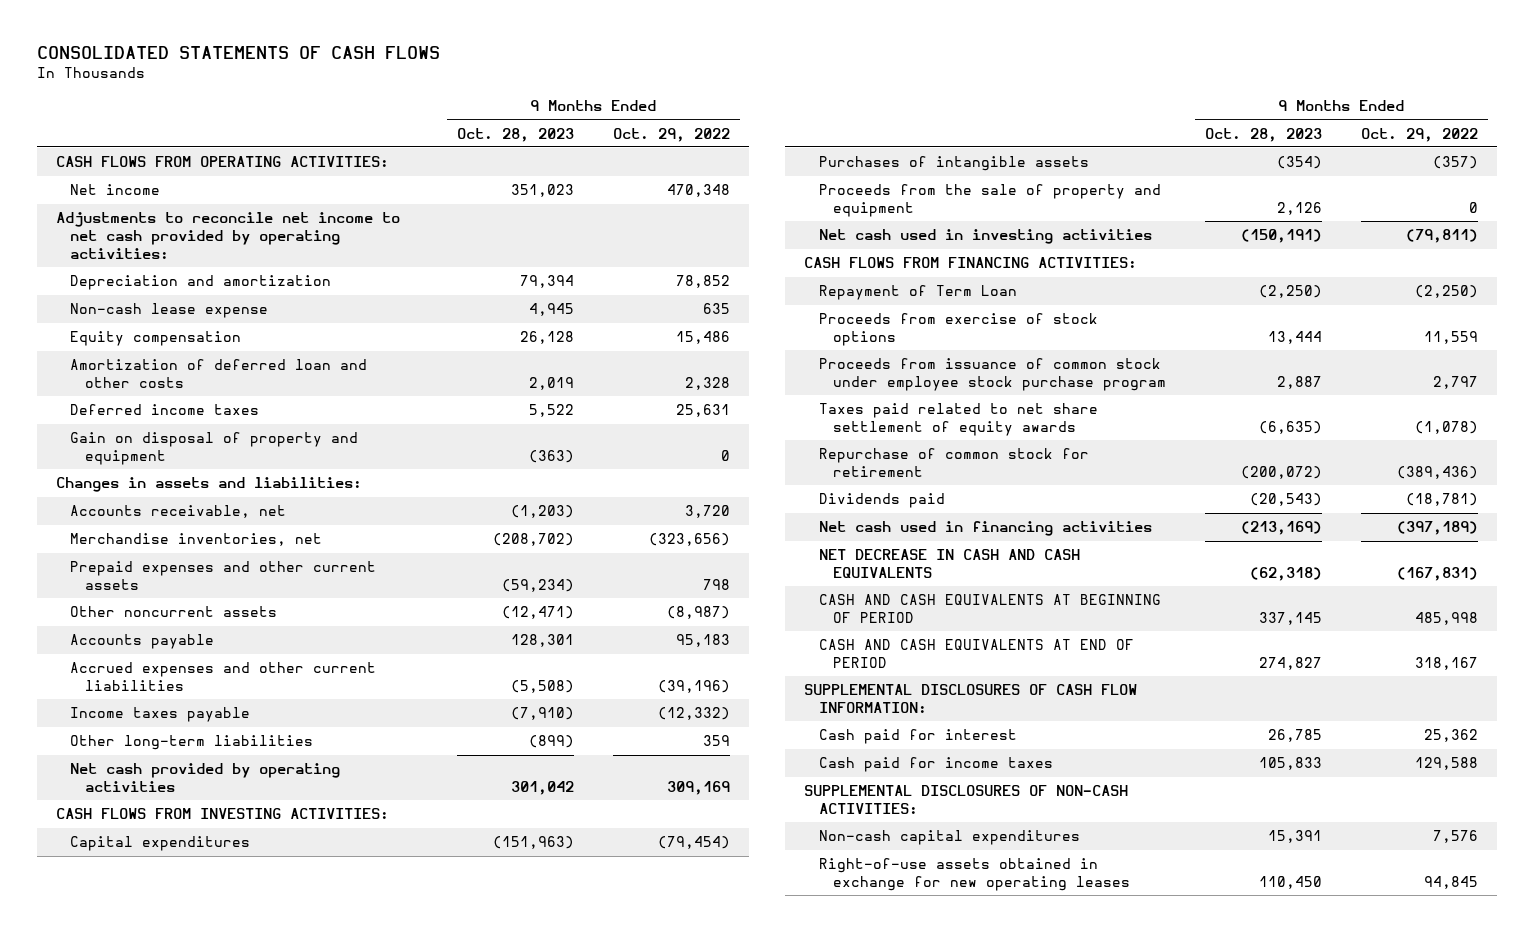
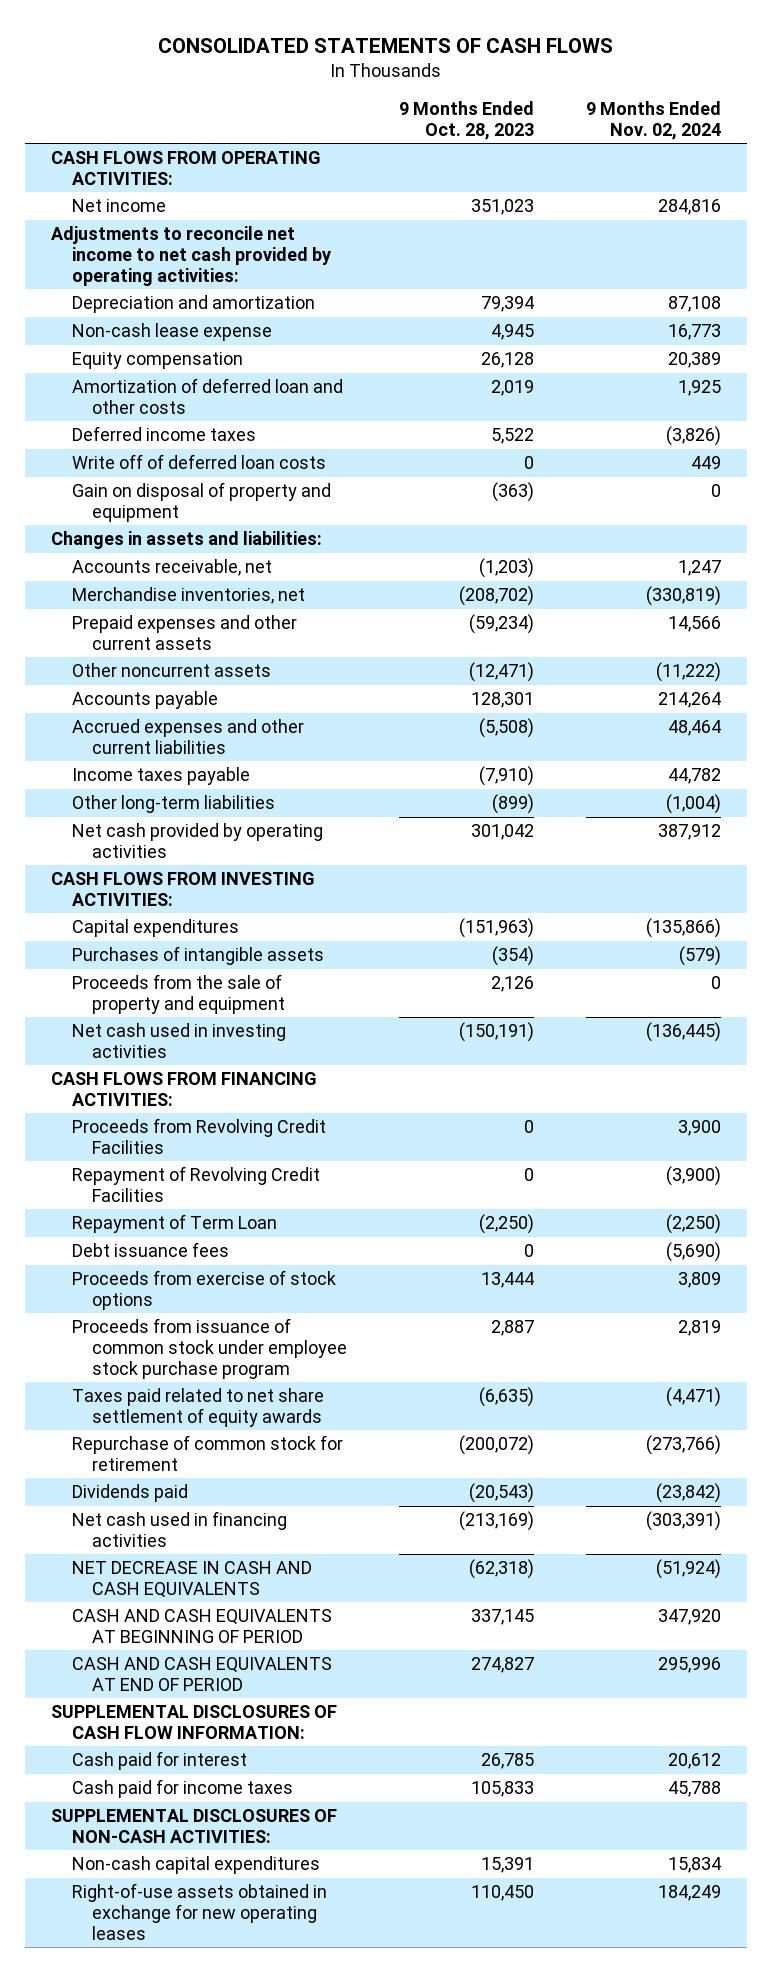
- | 9 Months Ended Oct. 28, 2023 | 9 Months Ended Oct. 29, 2022
+ | 9 Months Ended Oct. 28, 2023 | 9 Months Ended Nov. 02, 2024
+ Write off of deferred loan costs | 0 | 449
+ Proceeds from Revolving Credit Facilities | 0 | 3,900
+ Repayment of Revolving Credit Facilities | 0 | (3,900)
+ Debt issuance fees | 0 | (5,690)

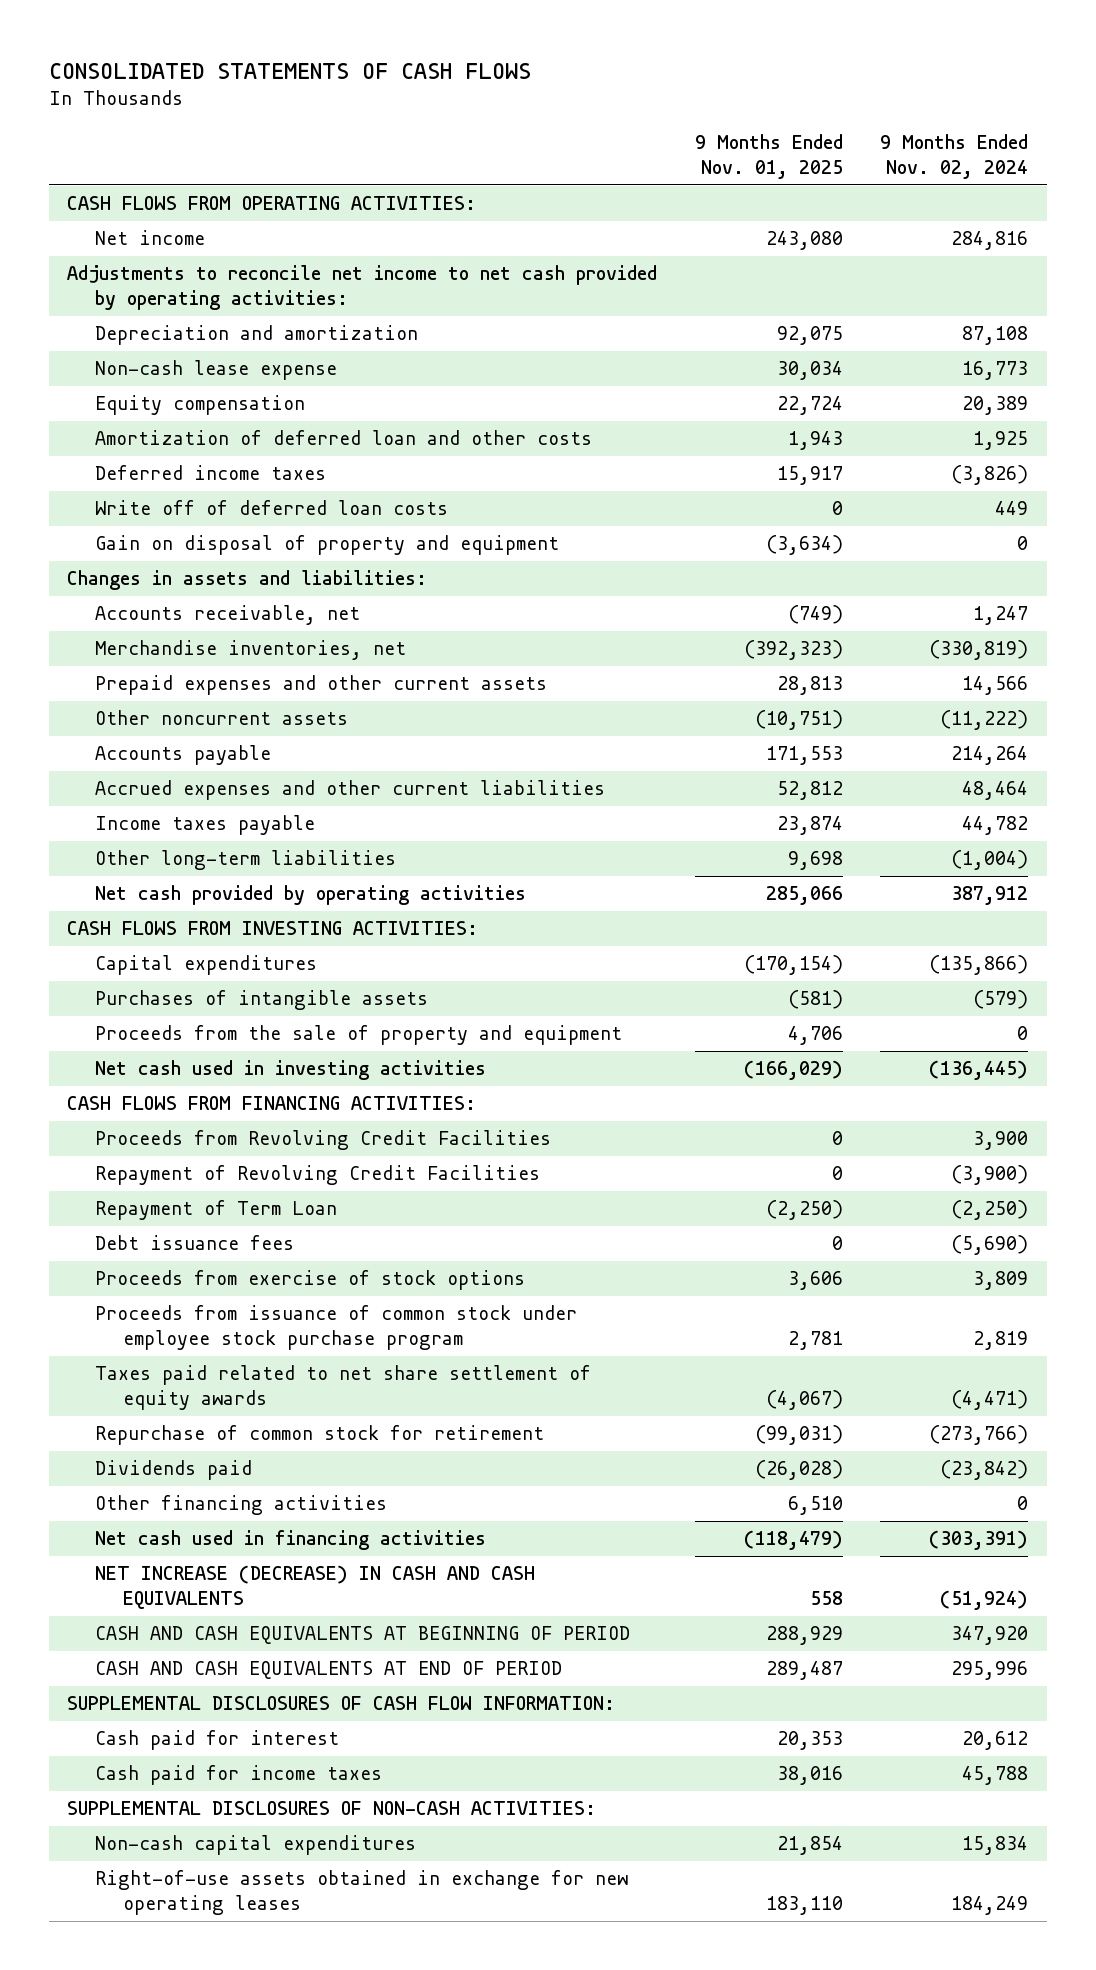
- | 9 Months Ended Oct. 28, 2023 | 9 Months Ended Nov. 02, 2024
+ | 9 Months Ended Nov. 01, 2025 | 9 Months Ended Nov. 02, 2024
+ Other financing activities | 6,510 | 0
- NET DECREASE IN CASH AND CASH EQUIVALENTS | (62,318) | (51,924)
+ NET INCREASE (DECREASE) IN CASH AND CASH EQUIVALENTS | 558 | (51,924)

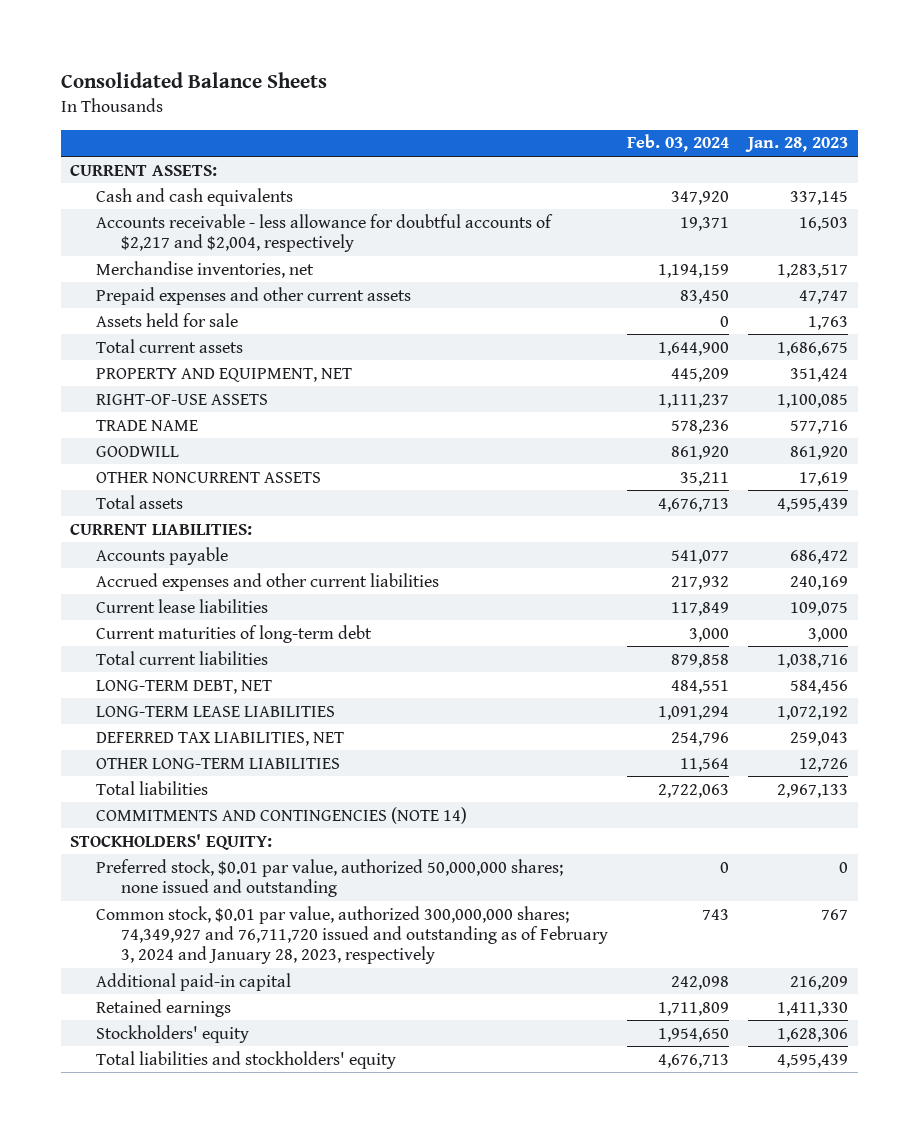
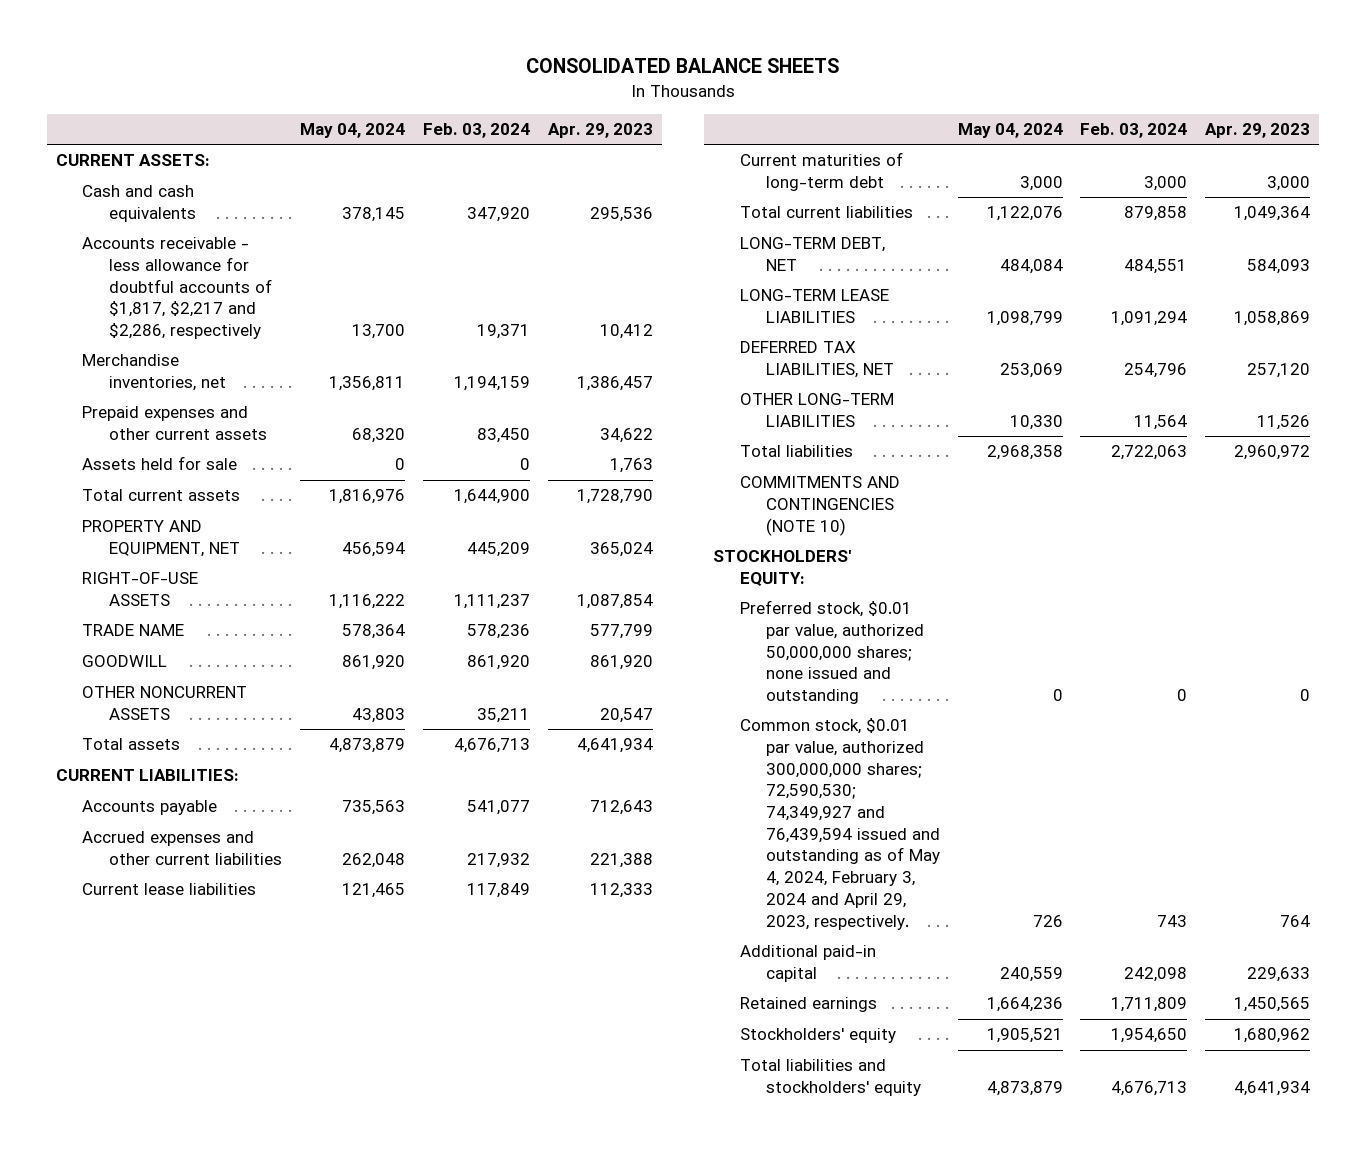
- Consolidated Balance Sheets
+ CONSOLIDATED BALANCE SHEETS
- | Feb. 03, 2024 | Jan. 28, 2023
+ | May 04, 2024 | Feb. 03, 2024 | Apr. 29, 2023
- Accounts receivable - less allowance for doubtful accounts of $2,217 and $2,004, respectively | 19,371 | 16,503
+ Accounts receivable - less allowance for doubtful accounts of $1,817, $2,217 and $2,286, respectively | 13,700 | 19,371 | 10,412
- COMMITMENTS AND CONTINGENCIES (NOTE 14)
+ COMMITMENTS AND CONTINGENCIES (NOTE 10)
- Common stock, $0.01 par value, authorized 300,000,000 shares; 74,349,927 and 76,711,720 issued and outstanding as of February 3, 2024 and January 28, 2023, respectively | 743 | 767
+ Common stock, $0.01 par value, authorized 300,000,000 shares; 72,590,530; 74,349,927 and 76,439,594 issued and outstanding as of May 4, 2024, February 3, 2024 and April 29, 2023, respectively. | 726 | 743 | 764

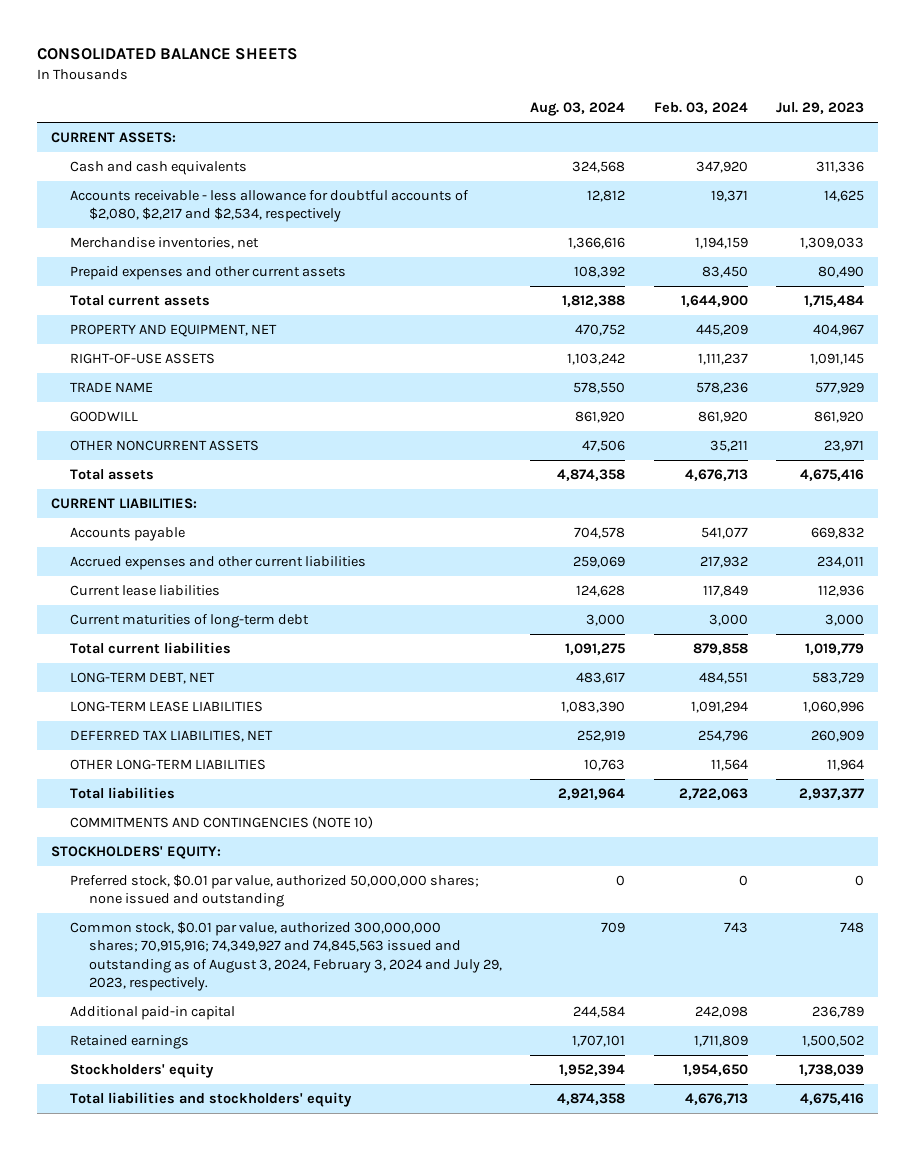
- | May 04, 2024 | Feb. 03, 2024 | Apr. 29, 2023
+ | Aug. 03, 2024 | Feb. 03, 2024 | Jul. 29, 2023
- Accounts receivable - less allowance for doubtful accounts of $1,817, $2,217 and $2,286, respectively | 13,700 | 19,371 | 10,412
+ Accounts receivable - less allowance for doubtful accounts of $2,080, $2,217 and $2,534, respectively | 12,812 | 19,371 | 14,625
- Assets held for sale | 0 | 0 | 1,763
- Common stock, $0.01 par value, authorized 300,000,000 shares; 72,590,530; 74,349,927 and 76,439,594 issued and outstanding as of May 4, 2024, February 3, 2024 and April 29, 2023, respectively. | 726 | 743 | 764
+ Common stock, $0.01 par value, authorized 300,000,000 shares; 70,915,916; 74,349,927 and 74,845,563 issued and outstanding as of August 3, 2024, February 3, 2024 and July 29, 2023, respectively. | 709 | 743 | 748

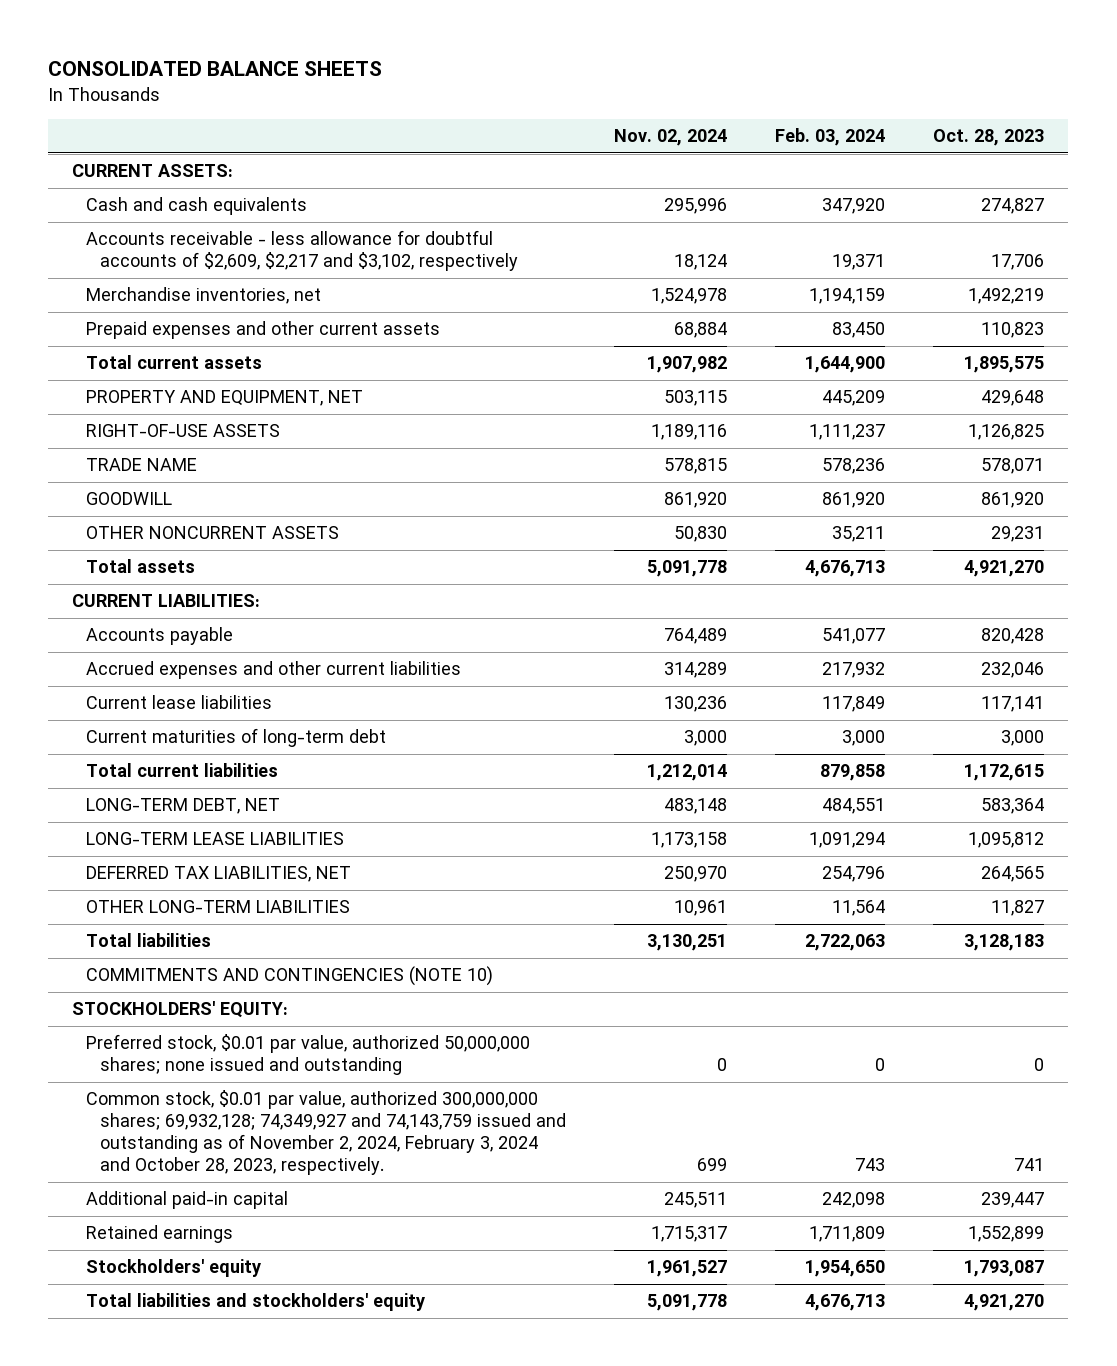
- | Aug. 03, 2024 | Feb. 03, 2024 | Jul. 29, 2023
+ | Nov. 02, 2024 | Feb. 03, 2024 | Oct. 28, 2023
- Accounts receivable - less allowance for doubtful accounts of $2,080, $2,217 and $2,534, respectively | 12,812 | 19,371 | 14,625
+ Accounts receivable - less allowance for doubtful accounts of $2,609, $2,217 and $3,102, respectively | 18,124 | 19,371 | 17,706
- Common stock, $0.01 par value, authorized 300,000,000 shares; 70,915,916; 74,349,927 and 74,845,563 issued and outstanding as of August 3, 2024, February 3, 2024 and July 29, 2023, respectively. | 709 | 743 | 748
+ Common stock, $0.01 par value, authorized 300,000,000 shares; 69,932,128; 74,349,927 and 74,143,759 issued and outstanding as of November 2, 2024, February 3, 2024 and October 28, 2023, respectively. | 699 | 743 | 741

